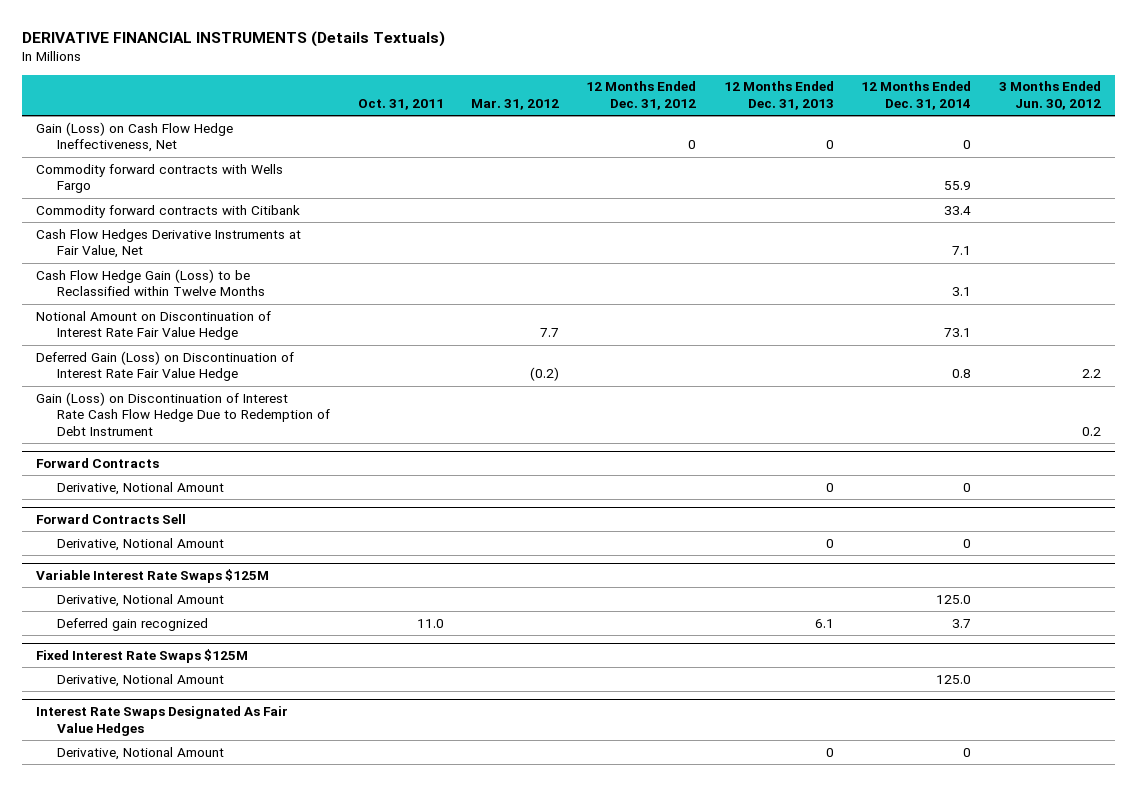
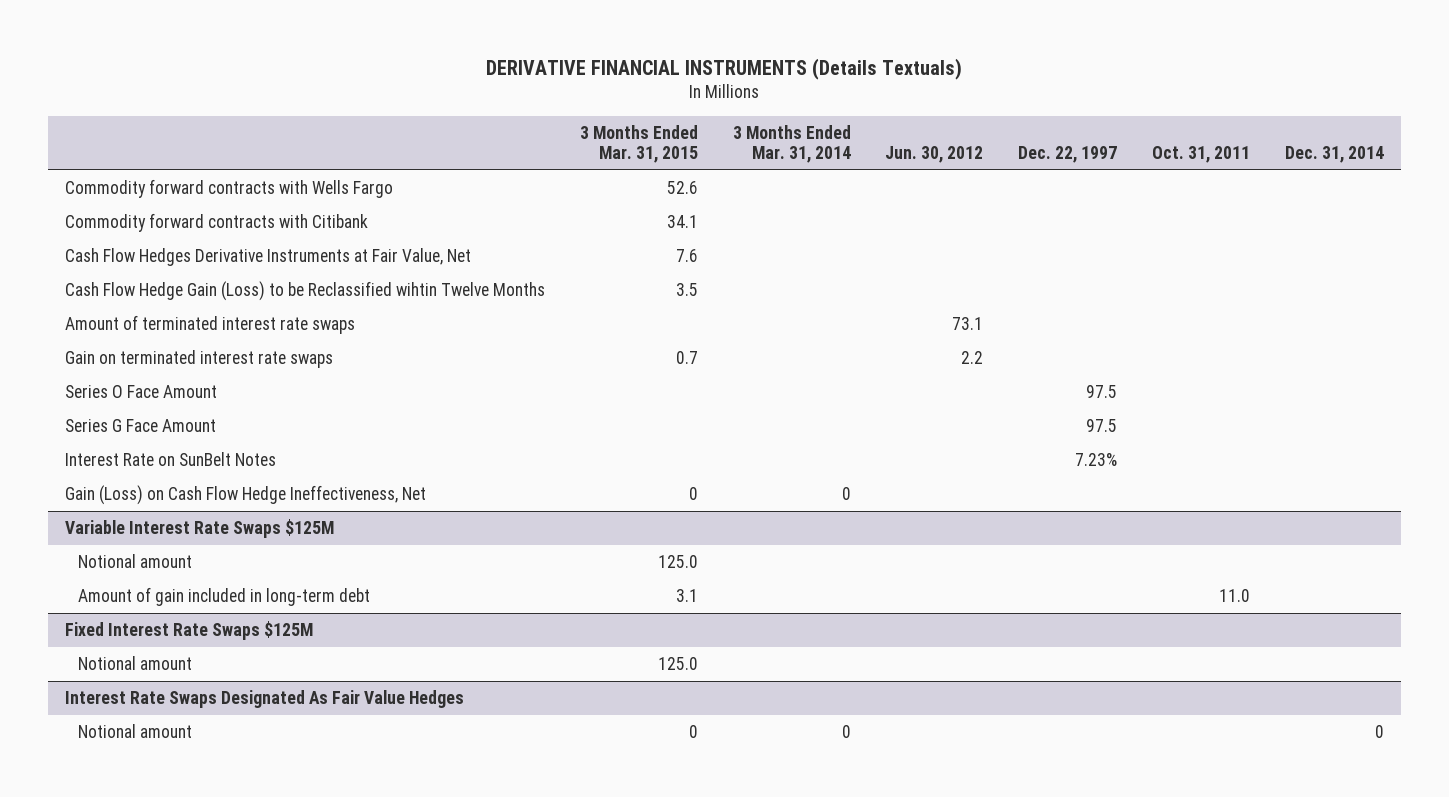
- | Oct. 31, 2011 | Mar. 31, 2012 | 12 Months Ended Dec. 31, 2012 | 12 Months Ended Dec. 31, 2013 | 12 Months Ended Dec. 31, 2014 | 3 Months Ended Jun. 30, 2012
+ | 3 Months Ended Mar. 31, 2015 | 3 Months Ended Mar. 31, 2014 | Jun. 30, 2012 | Dec. 22, 1997 | Oct. 31, 2011 | Dec. 31, 2014
- Cash Flow Hedge Gain (Loss) to be Reclassified within Twelve Months | | | | | 3.1 |
- Notional Amount on Discontinuation of Interest Rate Fair Value Hedge | | 7.7 | | | 73.1 |
- Deferred Gain (Loss) on Discontinuation of Interest Rate Fair Value Hedge | | (0.2) | | | 0.8 | 2.2
- Gain (Loss) on Discontinuation of Interest Rate Cash Flow Hedge Due to Redemption of Debt Instrument | | | | | | 0.2
- Forward Contracts
- Derivative, Notional Amount | | | | 0 | 0 |
- Forward Contracts Sell
- Derivative, Notional Amount | | | | 0 | 0 |
+ Cash Flow Hedge Gain (Loss) to be Reclassified wihtin Twelve Months | 3.5 | | | | |
+ Amount of terminated interest rate swaps | | | 73.1 | | |
+ Gain on terminated interest rate swaps | 0.7 | | 2.2 | | |
+ Series O Face Amount | | | | 97.5 | |
+ Series G Face Amount | | | | 97.5 | |
+ Interest Rate on SunBelt Notes | | | | 7.23% | |
moved down: Gain (Loss) on Cash Flow Hedge Ineffectiveness, Net | 0 | 0 | | | |
@ Variable Interest Rate Swaps $125M
- Derivative, Notional Amount | | | | | 125.0 |
- Deferred gain recognized | 11.0 | | | 6.1 | 3.7 |
+ Notional amount | 125.0 | | | | |
+ Amount of gain included in long-term debt | 3.1 | | | | 11.0 |
@ Fixed Interest Rate Swaps $125M
- Derivative, Notional Amount | | | | | 125.0 |
+ Notional amount | 125.0 | | | | |
@ Interest Rate Swaps Designated As Fair Value Hedges
- Derivative, Notional Amount | | | | 0 | 0 |
+ Notional amount | 0 | 0 | | | | 0

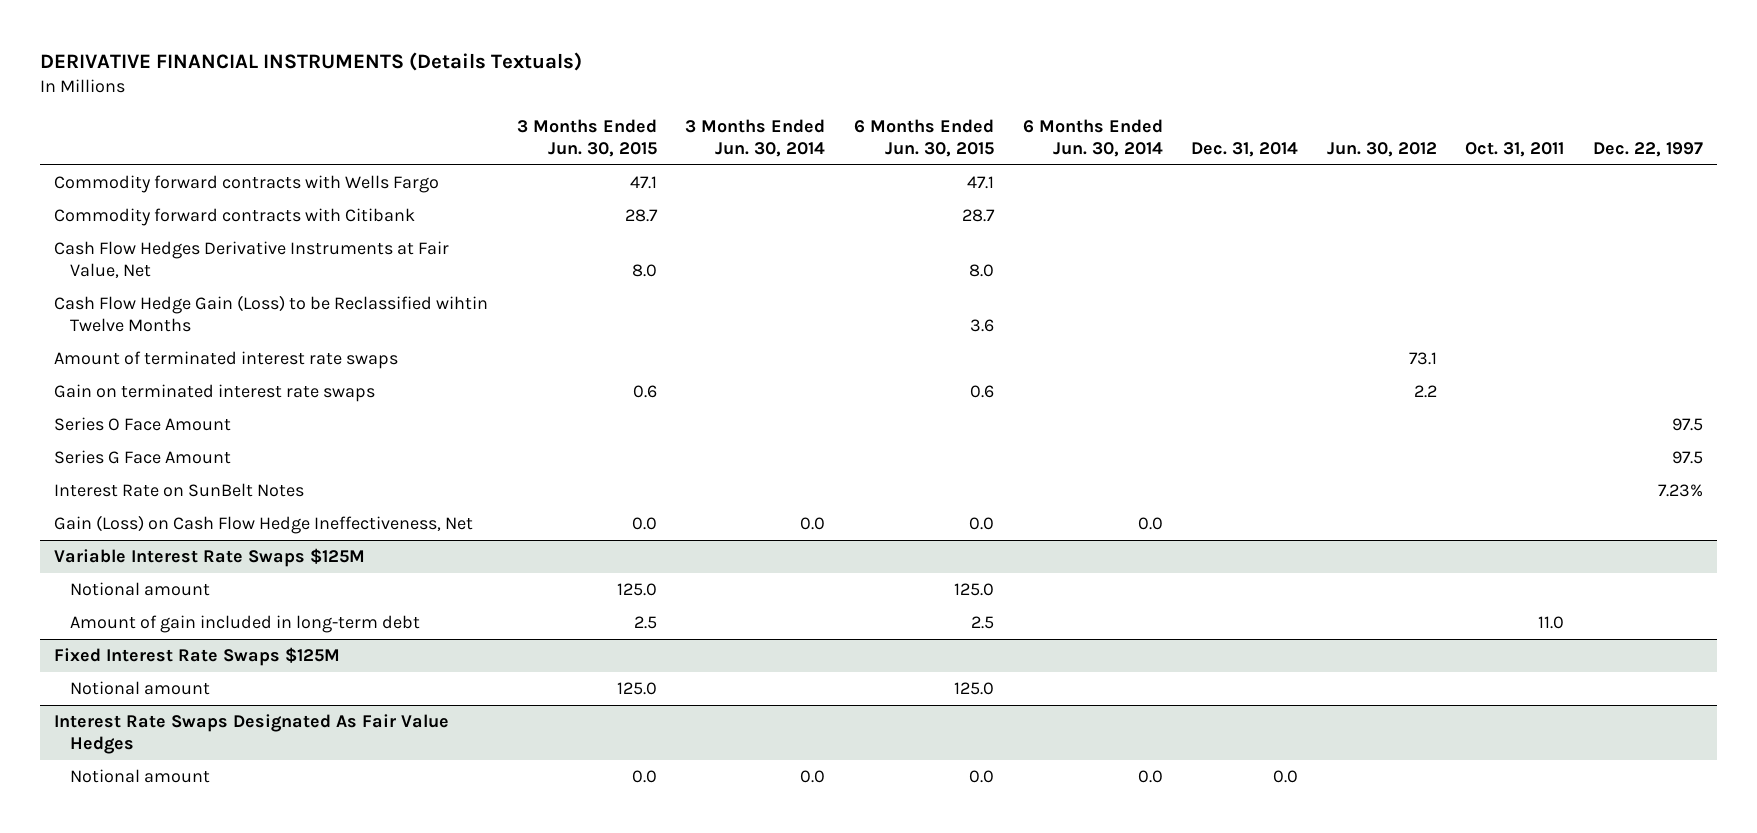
- | 3 Months Ended Mar. 31, 2015 | 3 Months Ended Mar. 31, 2014 | Jun. 30, 2012 | Dec. 22, 1997 | Oct. 31, 2011 | Dec. 31, 2014
+ | 3 Months Ended Jun. 30, 2015 | 3 Months Ended Jun. 30, 2014 | 6 Months Ended Jun. 30, 2015 | 6 Months Ended Jun. 30, 2014 | Dec. 31, 2014 | Jun. 30, 2012 | Oct. 31, 2011 | Dec. 22, 1997
@ Interest Rate Swaps Designated As Fair Value Hedges
- Notional amount | 0 | 0 | | | | 0
+ Notional amount | 0.0 | 0.0 | 0.0 | 0.0 | 0.0 | | |

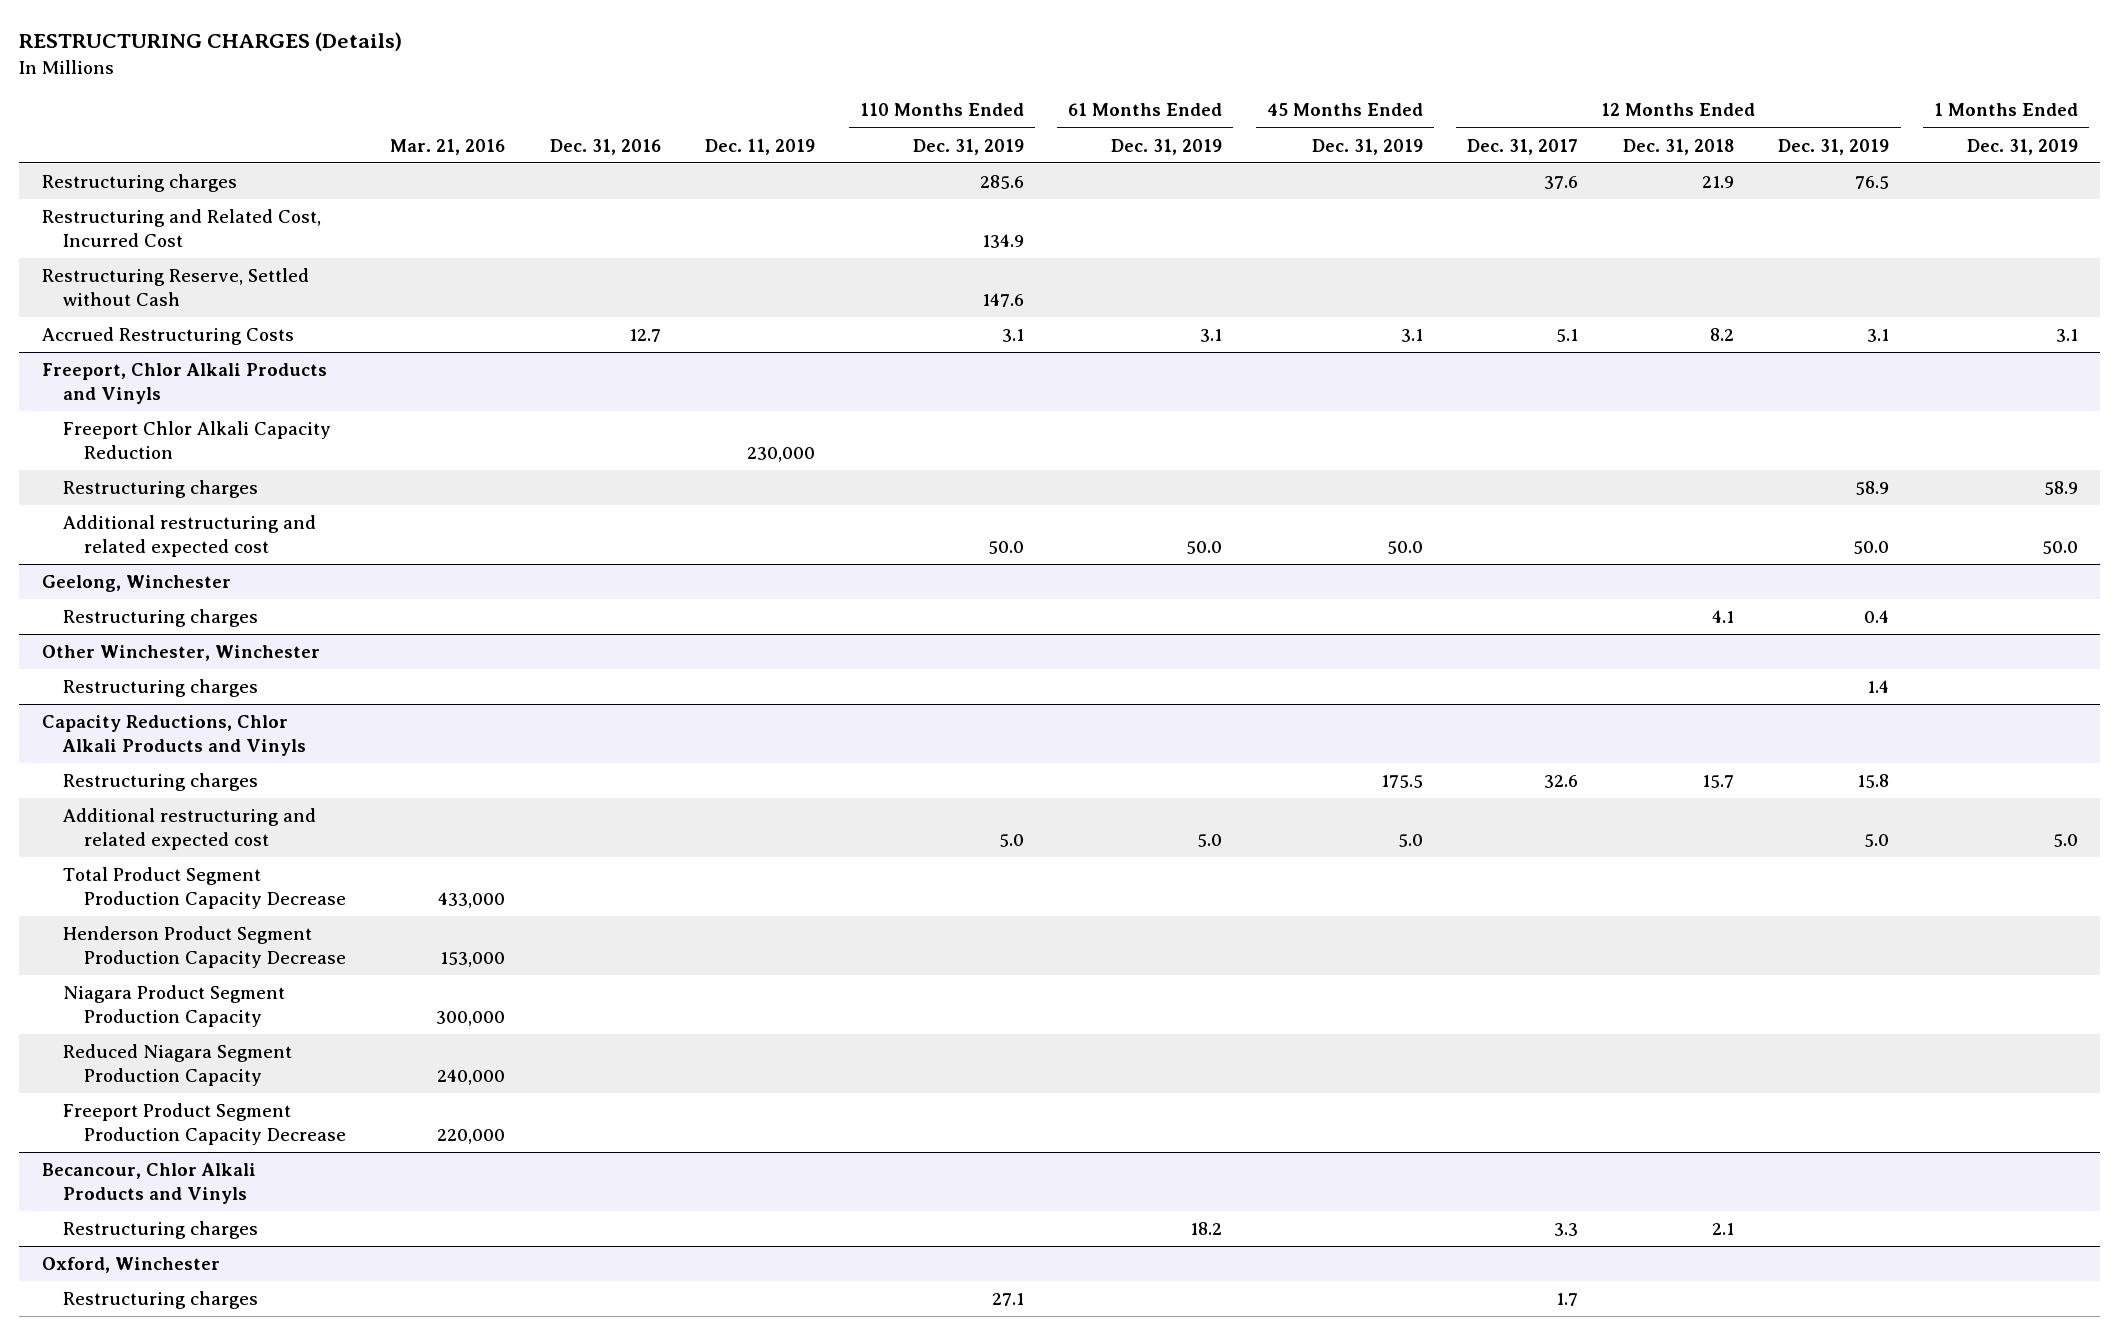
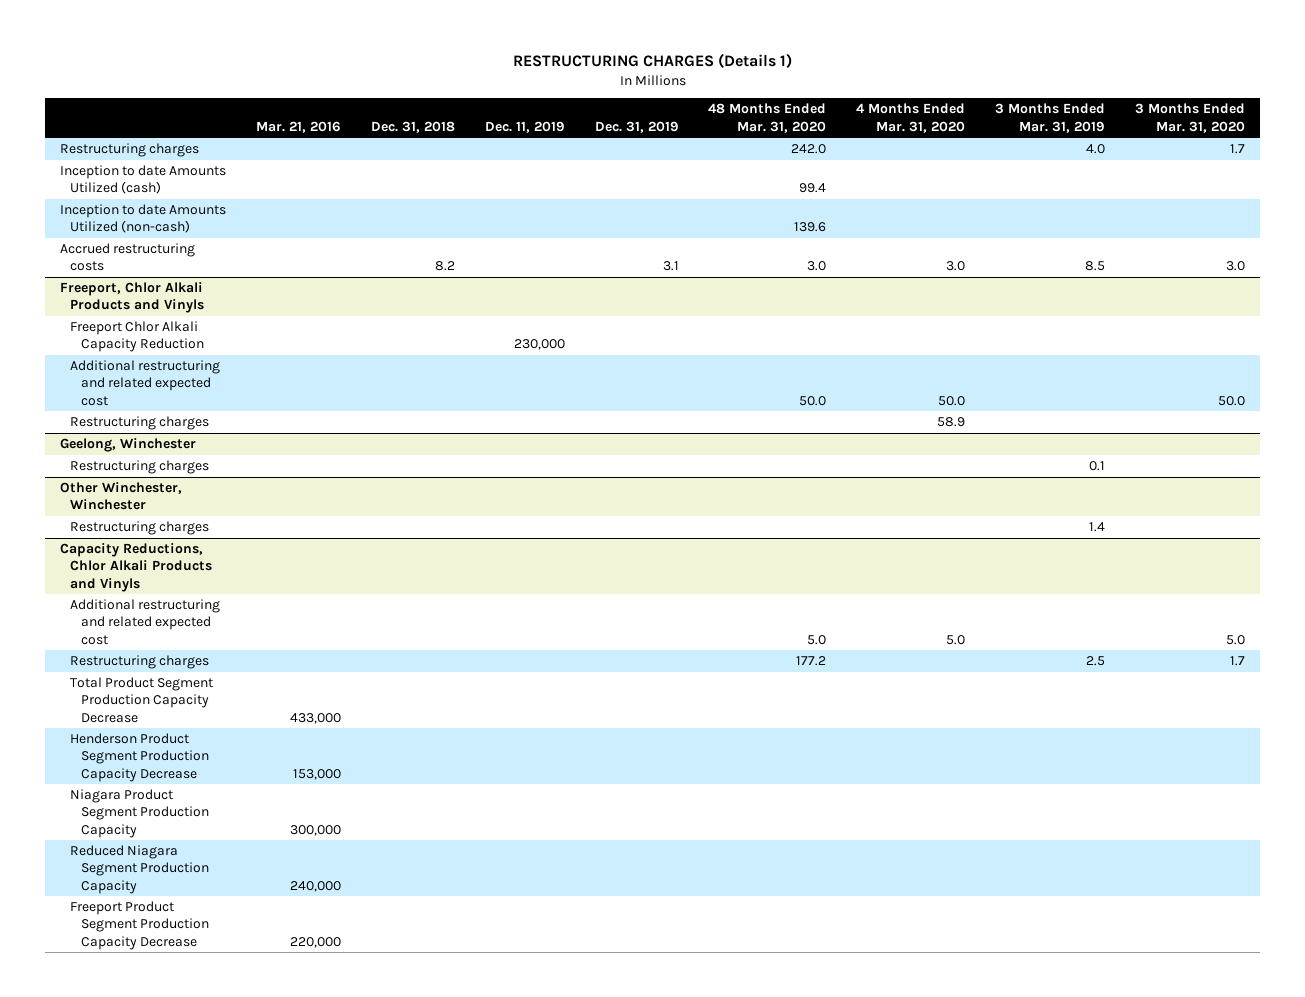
- RESTRUCTURING CHARGES (Details)
+ RESTRUCTURING CHARGES (Details 1)
- | Mar. 21, 2016 | Dec. 31, 2016 | Dec. 11, 2019 | 110 Months Ended Dec. 31, 2019 | 61 Months Ended Dec. 31, 2019 | 45 Months Ended Dec. 31, 2019 | 12 Months Ended Dec. 31, 2017 | 12 Months Ended Dec. 31, 2018 | 12 Months Ended Dec. 31, 2019 | 1 Months Ended Dec. 31, 2019
+ | Mar. 21, 2016 | Dec. 31, 2018 | Dec. 11, 2019 | Dec. 31, 2019 | 48 Months Ended Mar. 31, 2020 | 4 Months Ended Mar. 31, 2020 | 3 Months Ended Mar. 31, 2019 | 3 Months Ended Mar. 31, 2020
- Restructuring and Related Cost, Incurred Cost | | | | 134.9 | | | | | |
- Restructuring Reserve, Settled without Cash | | | | 147.6 | | | | | |
- Accrued Restructuring Costs | | 12.7 | | 3.1 | 3.1 | 3.1 | 5.1 | 8.2 | 3.1 | 3.1
+ Inception to date Amounts Utilized (cash) | | | | | 99.4 | | |
+ Inception to date Amounts Utilized (non-cash) | | | | | 139.6 | | |
+ Accrued restructuring costs | | 8.2 | | 3.1 | 3.0 | 3.0 | 8.5 | 3.0
@ Freeport, Chlor Alkali Products and Vinyls
moved down: Restructuring charges | | | | | | 58.9 | |
@ Capacity Reductions, Chlor Alkali Products and Vinyls
moved down: Restructuring charges | | | | | 177.2 | | 2.5 | 1.7
- Becancour, Chlor Alkali Products and Vinyls
- Restructuring charges | | | | | 18.2 | | 3.3 | 2.1 | |
- Oxford, Winchester
- Restructuring charges | | | | 27.1 | | | 1.7 | | |

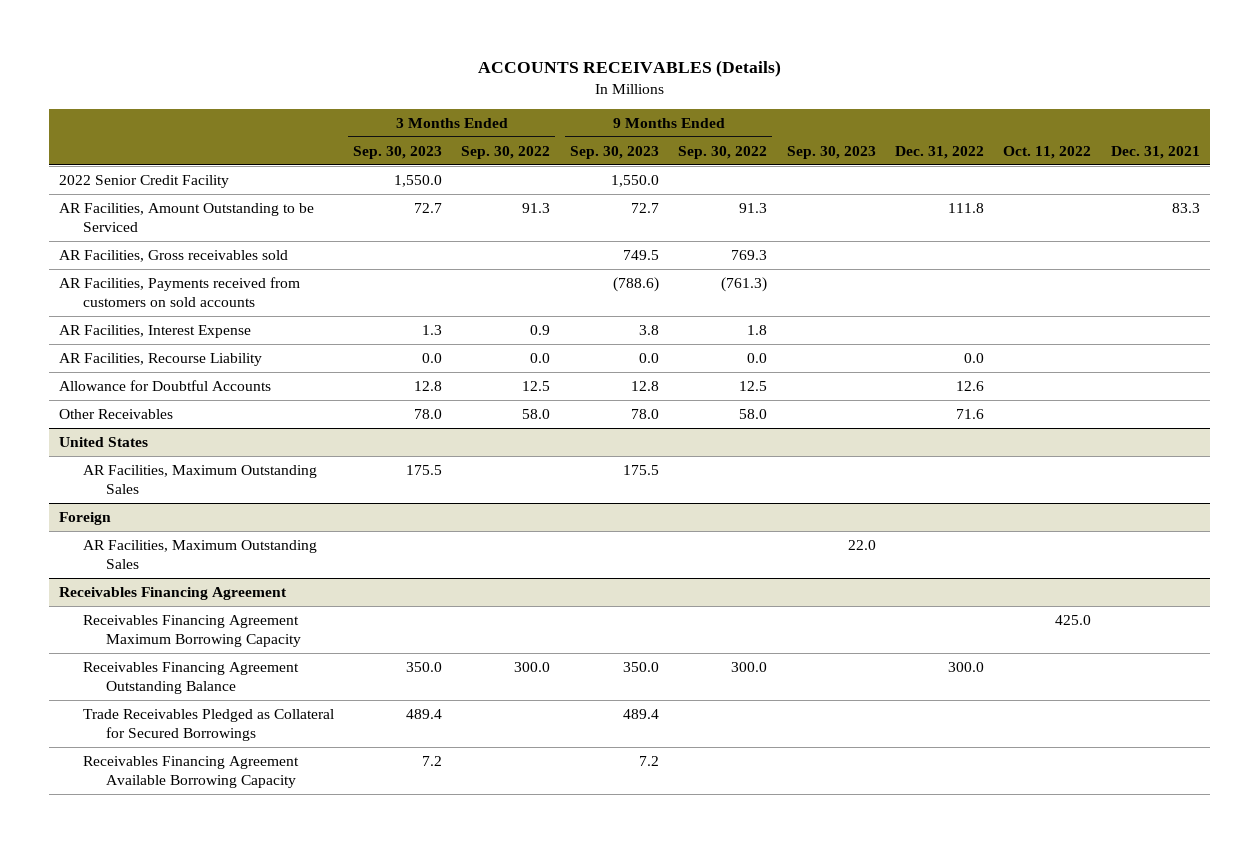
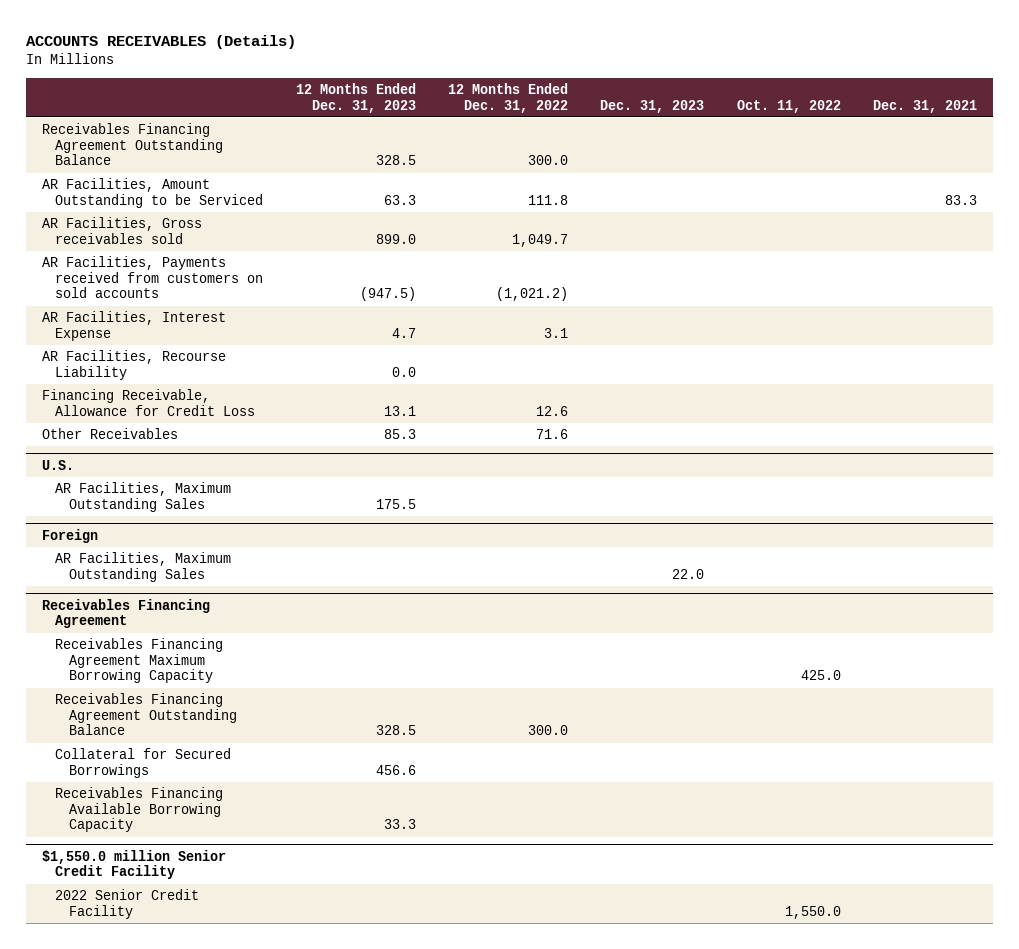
- | 3 Months Ended Sep. 30, 2023 | 3 Months Ended Sep. 30, 2022 | 9 Months Ended Sep. 30, 2023 | 9 Months Ended Sep. 30, 2022 | Sep. 30, 2023 | Dec. 31, 2022 | Oct. 11, 2022 | Dec. 31, 2021
+ | 12 Months Ended Dec. 31, 2023 | 12 Months Ended Dec. 31, 2022 | Dec. 31, 2023 | Oct. 11, 2022 | Dec. 31, 2021
- 2022 Senior Credit Facility | 1,550.0 | | 1,550.0 | | | | |
+ Receivables Financing Agreement Outstanding Balance | 328.5 | 300.0 | | |
- Allowance for Doubtful Accounts | 12.8 | 12.5 | 12.8 | 12.5 | | 12.6 | |
+ Financing Receivable, Allowance for Credit Loss | 13.1 | 12.6 | | |
- United States
+ U.S.
@ Receivables Financing Agreement
- Trade Receivables Pledged as Collateral for Secured Borrowings | 489.4 | | 489.4 | | | | |
- Receivables Financing Agreement Available Borrowing Capacity | 7.2 | | 7.2 | | | | |
+ Collateral for Secured Borrowings | 456.6 | | | |
+ Receivables Financing Available Borrowing Capacity | 33.3 | | | |
+ $1,550.0 million Senior Credit Facility
+ 2022 Senior Credit Facility | | | | 1,550.0 |

